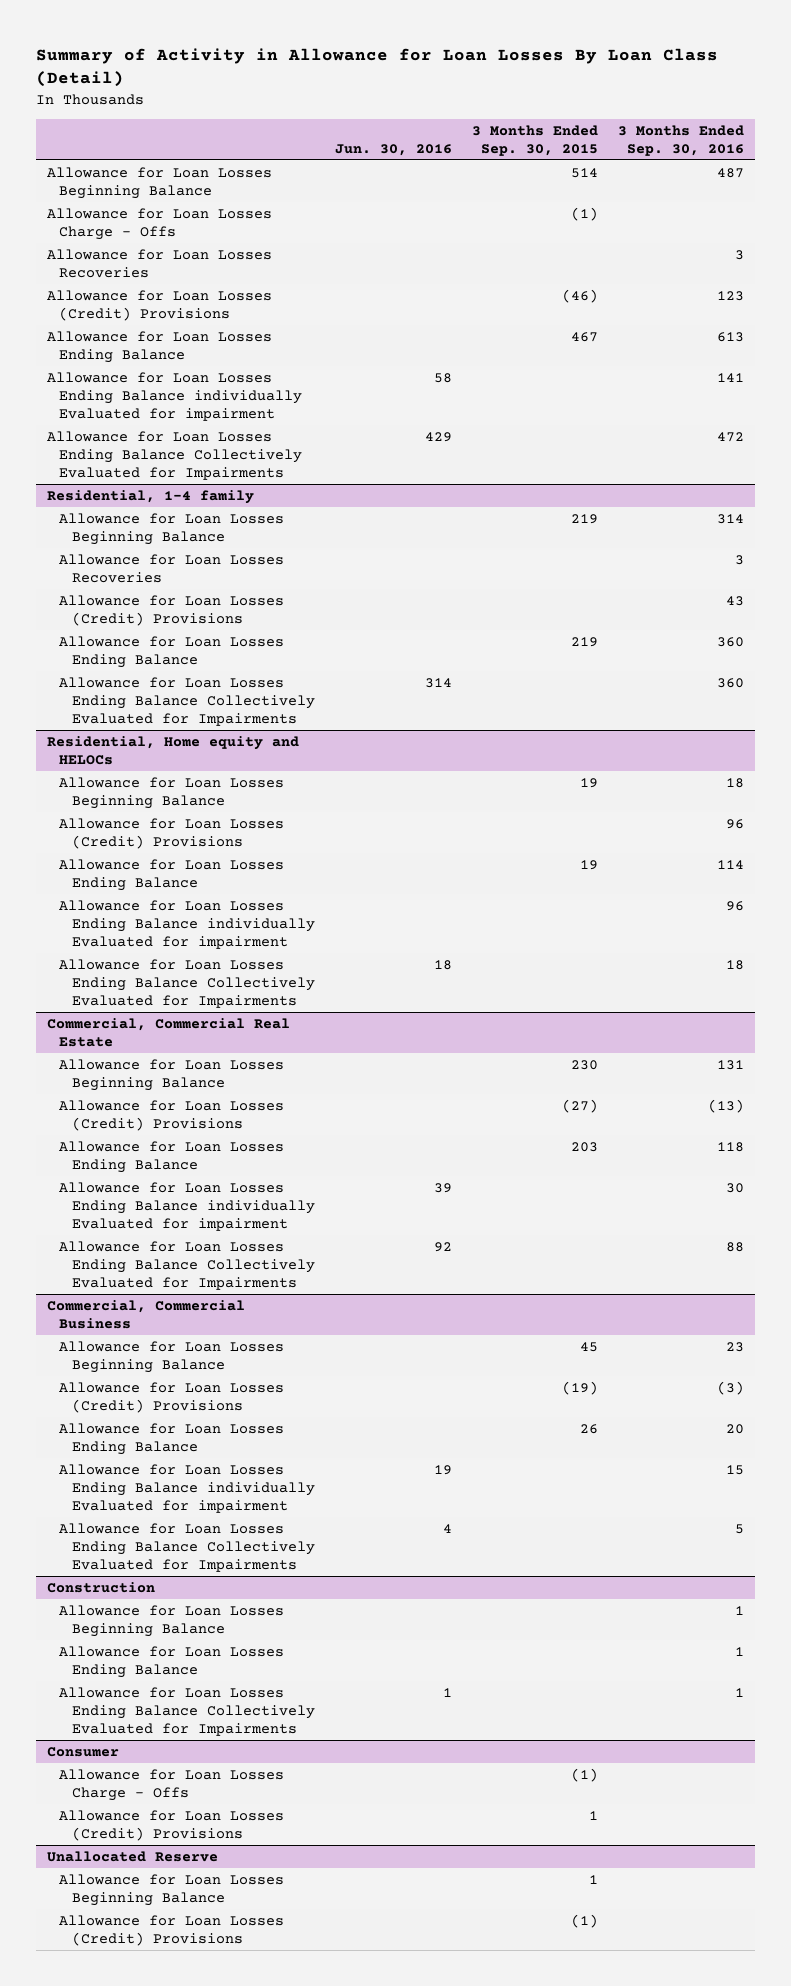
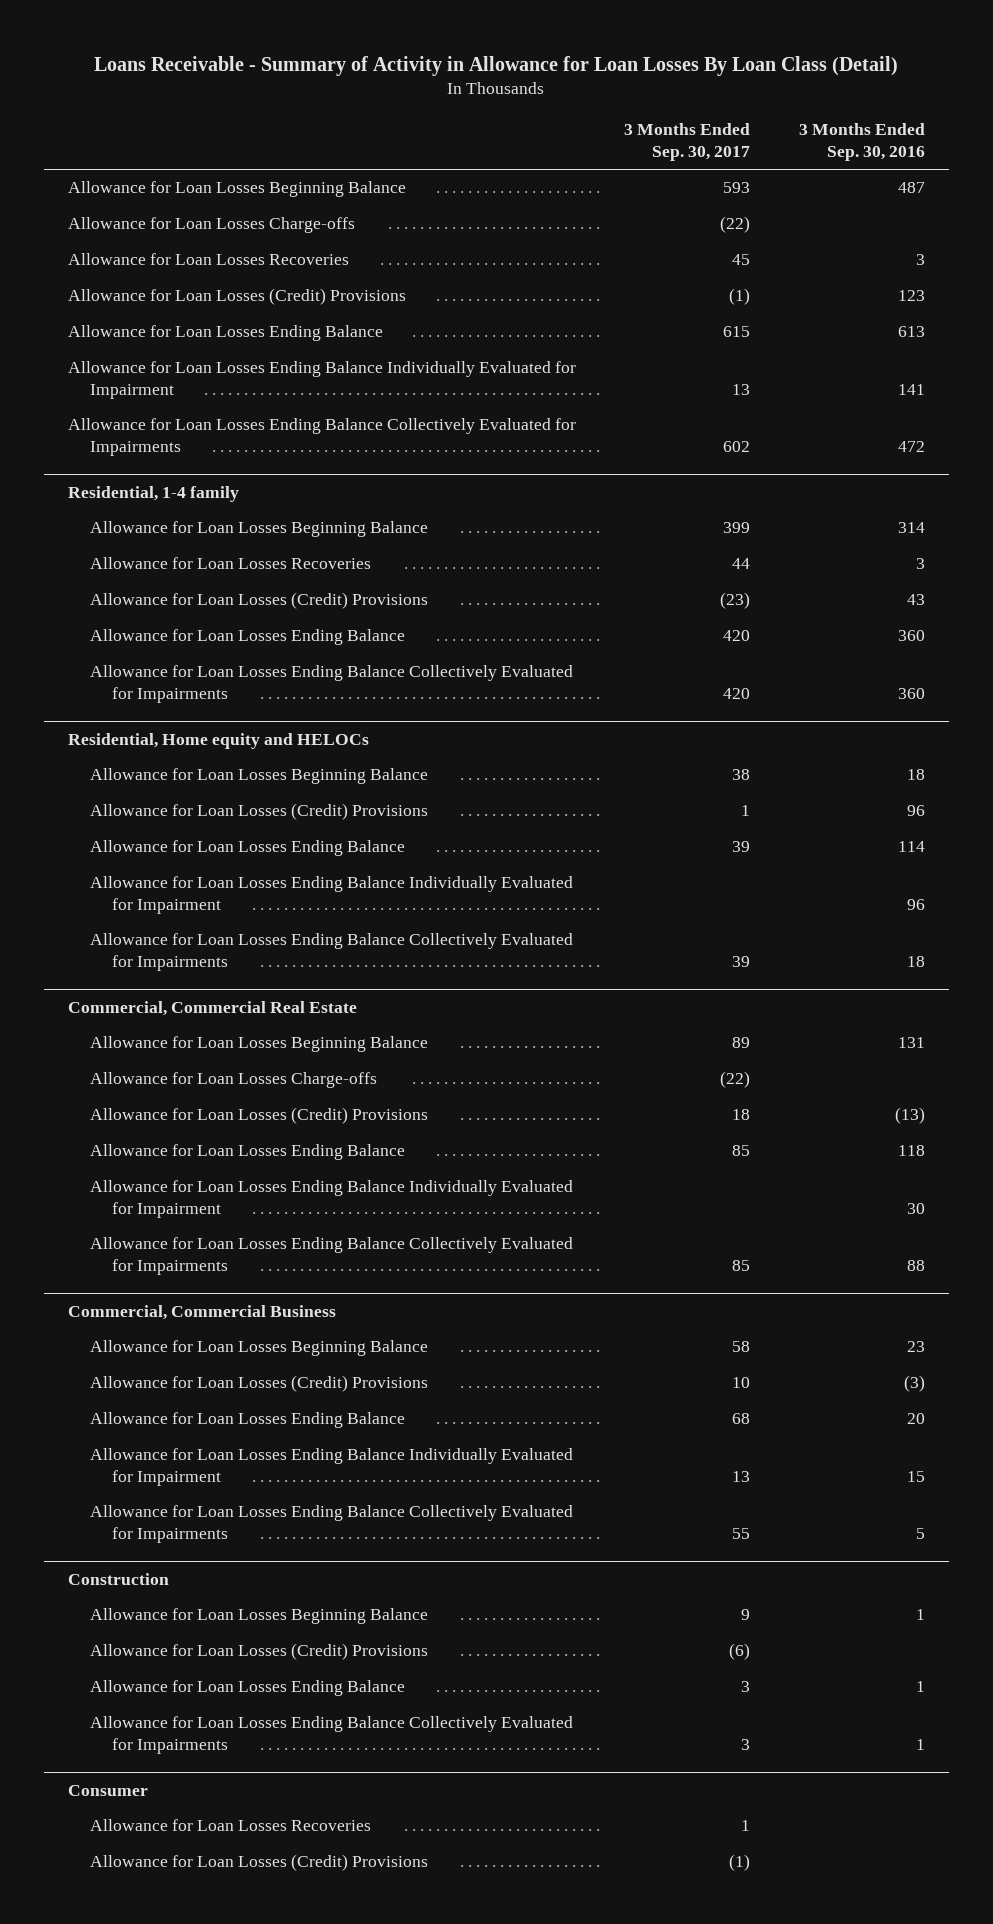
- Summary of Activity in Allowance for Loan Losses By Loan Class (Detail)
+ Loans Receivable - Summary of Activity in Allowance for Loan Losses By Loan Class (Detail)
- | Jun. 30, 2016 | 3 Months Ended Sep. 30, 2015 | 3 Months Ended Sep. 30, 2016
+ | 3 Months Ended Sep. 30, 2017 | 3 Months Ended Sep. 30, 2016
- Allowance for Loan Losses Charge - Offs | | (1) |
+ Allowance for Loan Losses Charge-offs | (22) |
- Allowance for Loan Losses Ending Balance individually Evaluated for impairment | 58 | | 141
+ Allowance for Loan Losses Ending Balance Individually Evaluated for Impairment | 13 | 141
@ Residential, Home equity and HELOCs
- Allowance for Loan Losses Ending Balance individually Evaluated for impairment | | | 96
+ Allowance for Loan Losses Ending Balance Individually Evaluated for Impairment | | 96
@ Commercial, Commercial Real Estate
+ Allowance for Loan Losses Charge-offs | (22) |
- Allowance for Loan Losses Ending Balance individually Evaluated for impairment | 39 | | 30
+ Allowance for Loan Losses Ending Balance Individually Evaluated for Impairment | | 30
@ Commercial, Commercial Business
- Allowance for Loan Losses Ending Balance individually Evaluated for impairment | 19 | | 15
+ Allowance for Loan Losses Ending Balance Individually Evaluated for Impairment | 13 | 15
@ Construction
+ Allowance for Loan Losses (Credit) Provisions | (6) |
@ Consumer
- Allowance for Loan Losses Charge - Offs | | (1) |
- Allowance for Loan Losses (Credit) Provisions | | 1 |
- Unallocated Reserve
- Allowance for Loan Losses Beginning Balance | | 1 |
@ Consumer
+ Allowance for Loan Losses Recoveries | 1 |

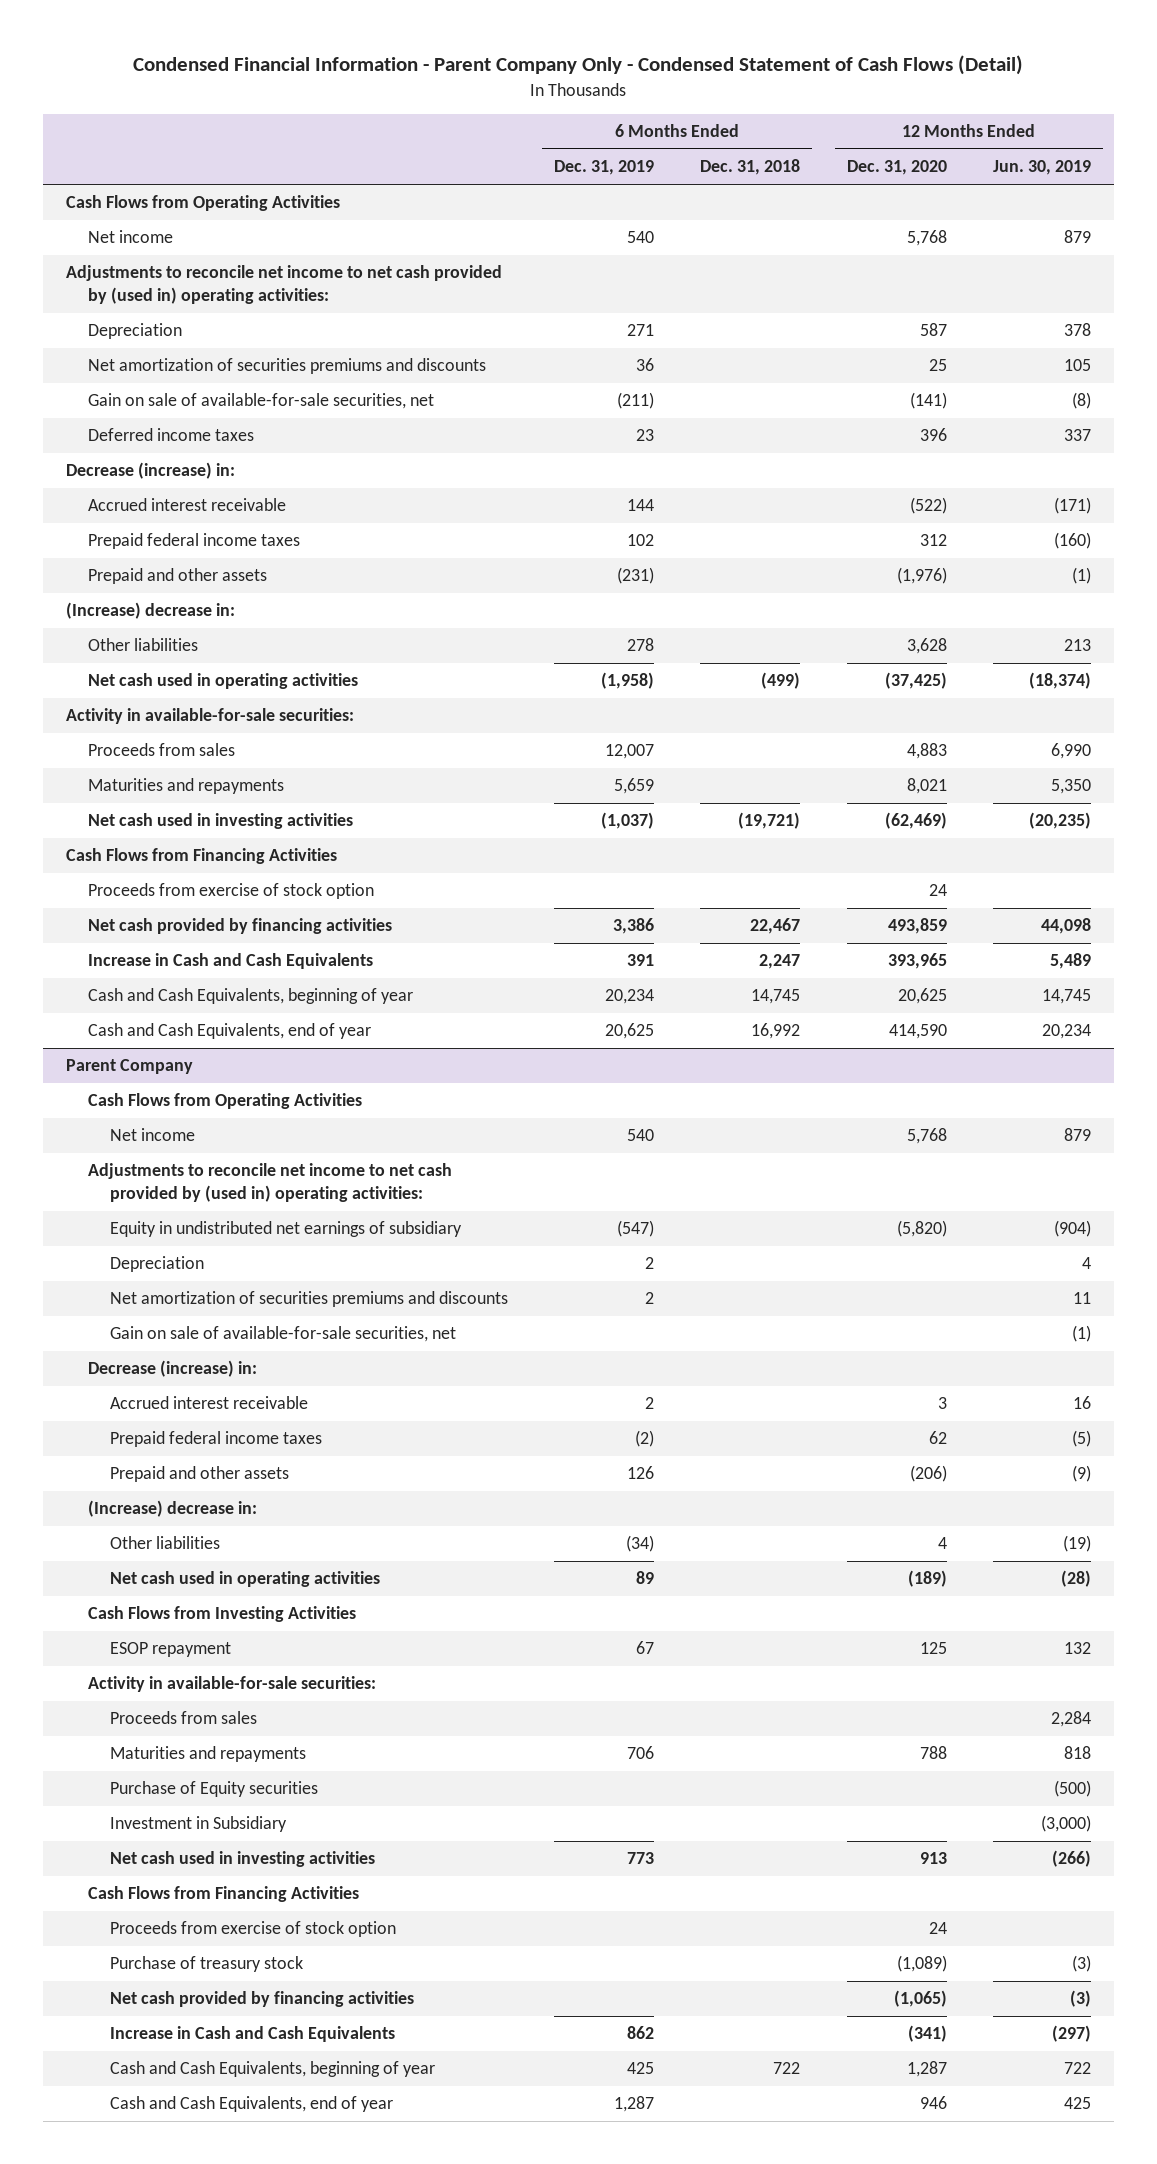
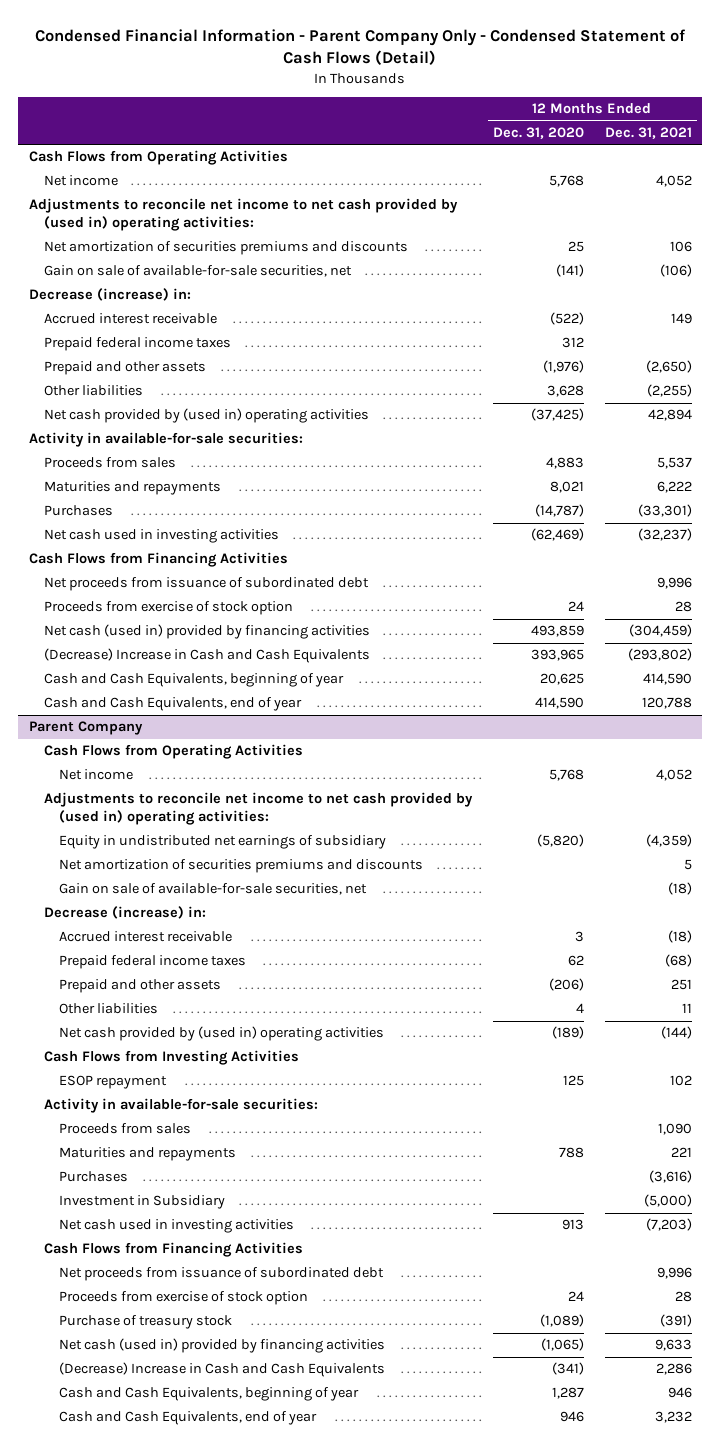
- | 6 Months Ended Dec. 31, 2019 | 6 Months Ended Dec. 31, 2018 | 12 Months Ended Dec. 31, 2020 | 12 Months Ended Jun. 30, 2019
+ | 12 Months Ended Dec. 31, 2020 | 12 Months Ended Dec. 31, 2021
- Depreciation | 271 | | 587 | 378
- Deferred income taxes | 23 | | 396 | 337
- (Increase) decrease in:
- Net cash used in operating activities | (1,958) | (499) | (37,425) | (18,374)
+ Net cash provided by (used in) operating activities | (37,425) | 42,894
+ Purchases | (14,787) | (33,301)
+ Net proceeds from issuance of subordinated debt | | 9,996
- Net cash provided by financing activities | 3,386 | 22,467 | 493,859 | 44,098
- Increase in Cash and Cash Equivalents | 391 | 2,247 | 393,965 | 5,489
+ Net cash (used in) provided by financing activities | 493,859 | (304,459)
+ (Decrease) Increase in Cash and Cash Equivalents | 393,965 | (293,802)
@ Parent Company
- Depreciation | 2 | | | 4
- (Increase) decrease in:
- Net cash used in operating activities | 89 | | (189) | (28)
+ Net cash provided by (used in) operating activities | (189) | (144)
- Purchase of Equity securities | | | | (500)
+ Purchases | | (3,616)
+ Net proceeds from issuance of subordinated debt | | 9,996
- Net cash provided by financing activities | | | (1,065) | (3)
- Increase in Cash and Cash Equivalents | 862 | | (341) | (297)
+ Net cash (used in) provided by financing activities | (1,065) | 9,633
+ (Decrease) Increase in Cash and Cash Equivalents | (341) | 2,286

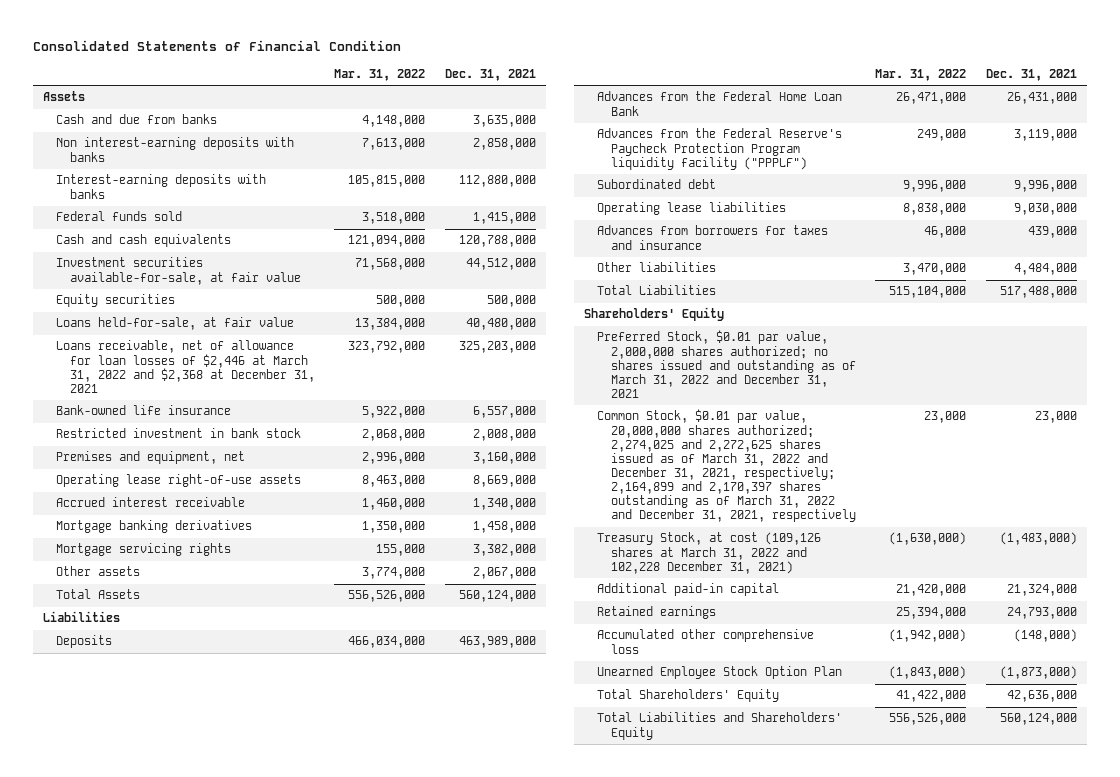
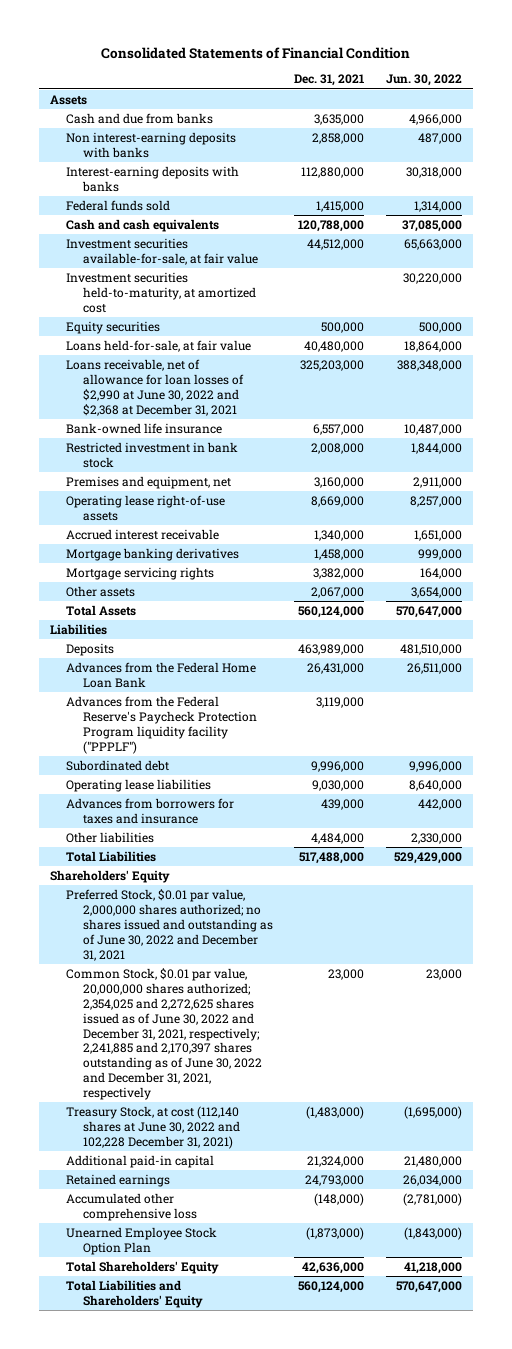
- | Mar. 31, 2022 | Dec. 31, 2021
+ | Dec. 31, 2021 | Jun. 30, 2022
+ Investment securities held-to-maturity, at amortized cost | | 30,220,000
- Loans receivable, net of allowance for loan losses of $2,446 at March 31, 2022 and $2,368 at December 31, 2021 | 323,792,000 | 325,203,000
+ Loans receivable, net of allowance for loan losses of $2,990 at June 30, 2022 and $2,368 at December 31, 2021 | 325,203,000 | 388,348,000
- Preferred Stock, $0.01 par value, 2,000,000 shares authorized; no shares issued and outstanding as of March 31, 2022 and December 31, 2021
- Common Stock, $0.01 par value, 20,000,000 shares authorized; 2,274,025 and 2,272,625 shares issued as of March 31, 2022 and December 31, 2021, respectively; 2,164,899 and 2,170,397 shares outstanding as of March 31, 2022 and December 31, 2021, respectively | 23,000 | 23,000
- Treasury Stock, at cost (109,126 shares at March 31, 2022 and 102,228 December 31, 2021) | (1,630,000) | (1,483,000)
+ Preferred Stock, $0.01 par value, 2,000,000 shares authorized; no shares issued and outstanding as of June 30, 2022 and December 31, 2021
+ Common Stock, $0.01 par value, 20,000,000 shares authorized; 2,354,025 and 2,272,625 shares issued as of June 30, 2022 and December 31, 2021, respectively; 2,241,885 and 2,170,397 shares outstanding as of June 30, 2022 and December 31, 2021, respectively | 23,000 | 23,000
+ Treasury Stock, at cost (112,140 shares at June 30, 2022 and 102,228 December 31, 2021) | (1,483,000) | (1,695,000)

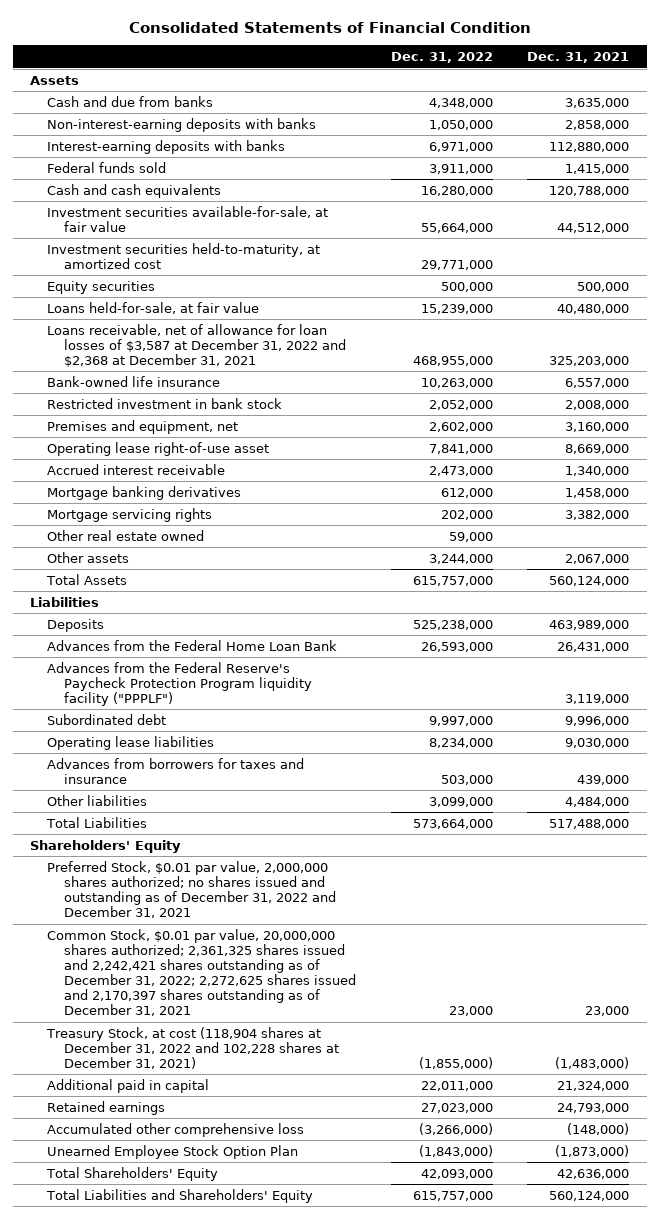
- | Dec. 31, 2021 | Jun. 30, 2022
+ | Dec. 31, 2022 | Dec. 31, 2021
- Non interest-earning deposits with banks | 2,858,000 | 487,000
+ Non-interest-earning deposits with banks | 1,050,000 | 2,858,000
- Loans receivable, net of allowance for loan losses of $2,990 at June 30, 2022 and $2,368 at December 31, 2021 | 325,203,000 | 388,348,000
+ Loans receivable, net of allowance for loan losses of $3,587 at December 31, 2022 and $2,368 at December 31, 2021 | 468,955,000 | 325,203,000
- Operating lease right-of-use assets | 8,669,000 | 8,257,000
+ Operating lease right-of-use asset | 7,841,000 | 8,669,000
+ Other real estate owned | 59,000 |
- Preferred Stock, $0.01 par value, 2,000,000 shares authorized; no shares issued and outstanding as of June 30, 2022 and December 31, 2021
- Common Stock, $0.01 par value, 20,000,000 shares authorized; 2,354,025 and 2,272,625 shares issued as of June 30, 2022 and December 31, 2021, respectively; 2,241,885 and 2,170,397 shares outstanding as of June 30, 2022 and December 31, 2021, respectively | 23,000 | 23,000
- Treasury Stock, at cost (112,140 shares at June 30, 2022 and 102,228 December 31, 2021) | (1,483,000) | (1,695,000)
- Additional paid-in capital | 21,324,000 | 21,480,000
+ Preferred Stock, $0.01 par value, 2,000,000 shares authorized; no shares issued and outstanding as of December 31, 2022 and December 31, 2021
+ Common Stock, $0.01 par value, 20,000,000 shares authorized; 2,361,325 shares issued and 2,242,421 shares outstanding as of December 31, 2022; 2,272,625 shares issued and 2,170,397 shares outstanding as of December 31, 2021 | 23,000 | 23,000
+ Treasury Stock, at cost (118,904 shares at December 31, 2022 and 102,228 shares at December 31, 2021) | (1,855,000) | (1,483,000)
+ Additional paid in capital | 22,011,000 | 21,324,000

